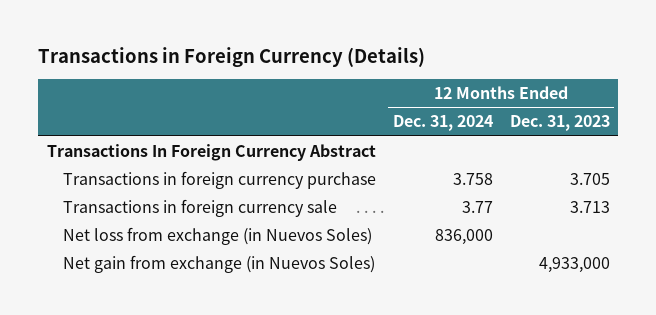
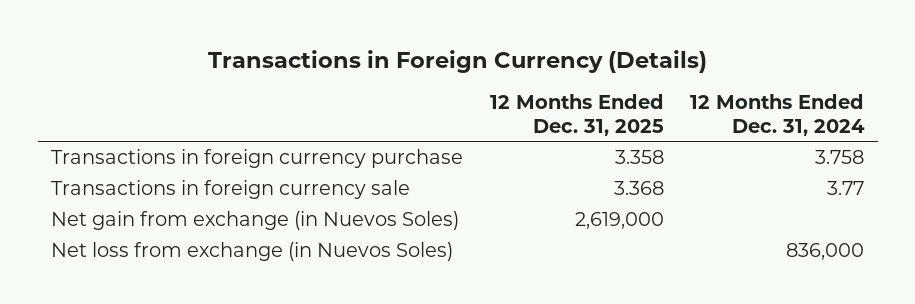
- | 12 Months Ended Dec. 31, 2024 | 12 Months Ended Dec. 31, 2023
+ | 12 Months Ended Dec. 31, 2025 | 12 Months Ended Dec. 31, 2024
- Transactions In Foreign Currency Abstract
moved down: Net loss from exchange (in Nuevos Soles) | | 836,000

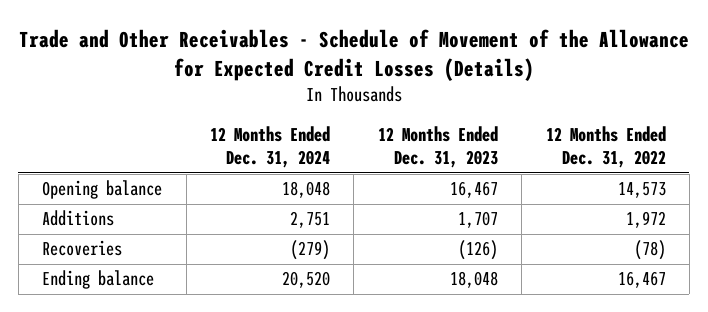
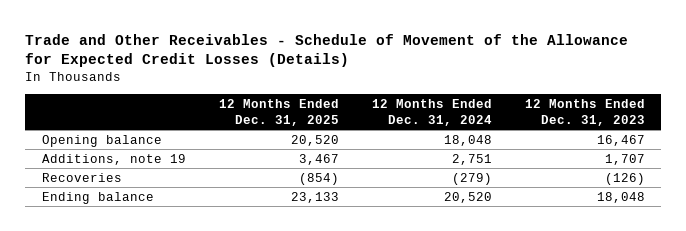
- | 12 Months Ended Dec. 31, 2024 | 12 Months Ended Dec. 31, 2023 | 12 Months Ended Dec. 31, 2022
+ | 12 Months Ended Dec. 31, 2025 | 12 Months Ended Dec. 31, 2024 | 12 Months Ended Dec. 31, 2023
- Additions | 2,751 | 1,707 | 1,972
+ Additions, note 19 | 3,467 | 2,751 | 1,707

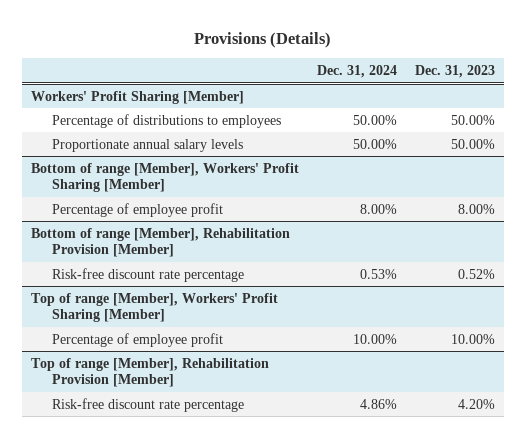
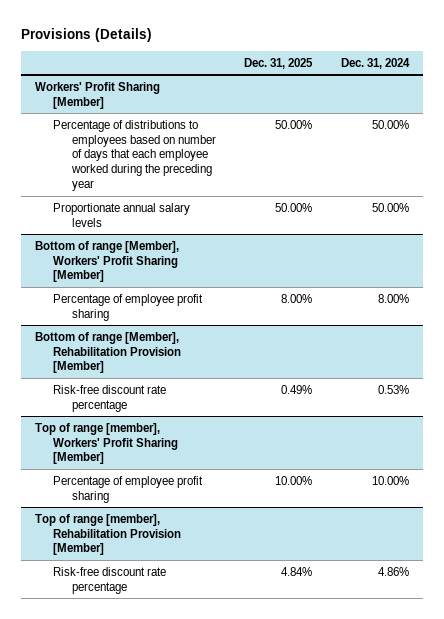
- | Dec. 31, 2024 | Dec. 31, 2023
+ | Dec. 31, 2025 | Dec. 31, 2024
@ Workers' Profit Sharing [Member]
- Percentage of distributions to employees | 50.00% | 50.00%
+ Percentage of distributions to employees based on number of days that each employee worked during the preceding year | 50.00% | 50.00%
@ Bottom of range [Member], Workers' Profit Sharing [Member]
- Percentage of employee profit | 8.00% | 8.00%
+ Percentage of employee profit sharing | 8.00% | 8.00%
- Top of range [Member], Workers' Profit Sharing [Member]
- Percentage of employee profit | 10.00% | 10.00%
- Top of range [Member], Rehabilitation Provision [Member]
+ Top of range [member], Workers' Profit Sharing [Member]
+ Percentage of employee profit sharing | 10.00% | 10.00%
+ Top of range [member], Rehabilitation Provision [Member]

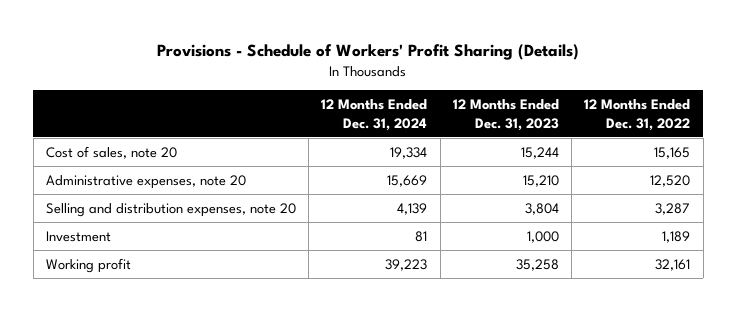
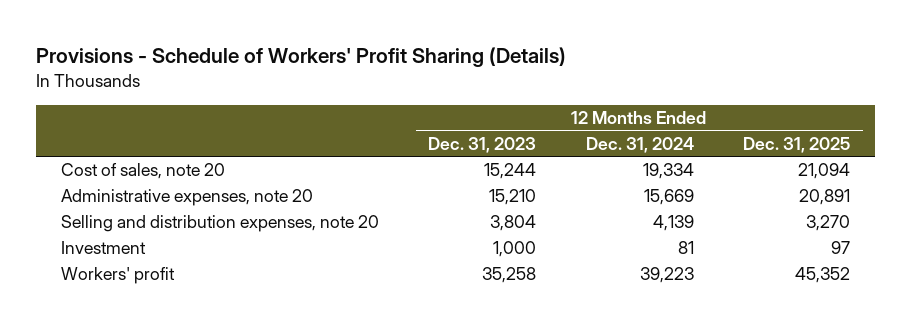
- | 12 Months Ended Dec. 31, 2024 | 12 Months Ended Dec. 31, 2023 | 12 Months Ended Dec. 31, 2022
+ | 12 Months Ended Dec. 31, 2023 | 12 Months Ended Dec. 31, 2024 | 12 Months Ended Dec. 31, 2025
- Working profit | 39,223 | 35,258 | 32,161
+ Workers' profit | 35,258 | 39,223 | 45,352

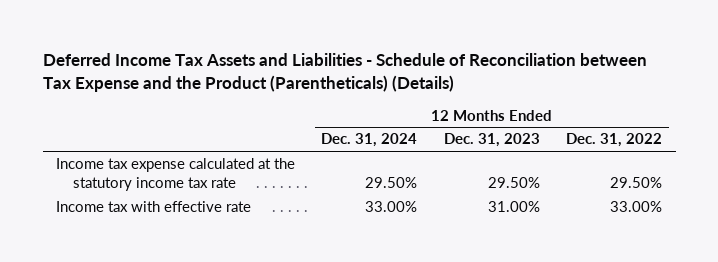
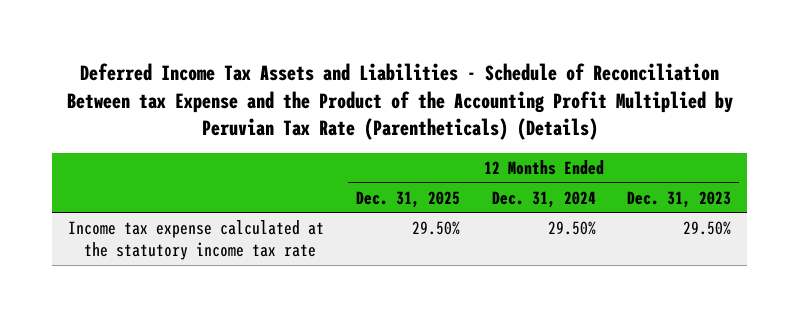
- Deferred Income Tax Assets and Liabilities - Schedule of Reconciliation between Tax Expense and the Product (Parentheticals) (Details)
+ Deferred Income Tax Assets and Liabilities - Schedule of Reconciliation Between tax Expense and the Product of the Accounting Profit Multiplied by Peruvian Tax Rate (Parentheticals) (Details)
- | 12 Months Ended Dec. 31, 2024 | 12 Months Ended Dec. 31, 2023 | 12 Months Ended Dec. 31, 2022
+ | 12 Months Ended Dec. 31, 2025 | 12 Months Ended Dec. 31, 2024 | 12 Months Ended Dec. 31, 2023
- Income tax with effective rate | 33.00% | 31.00% | 33.00%

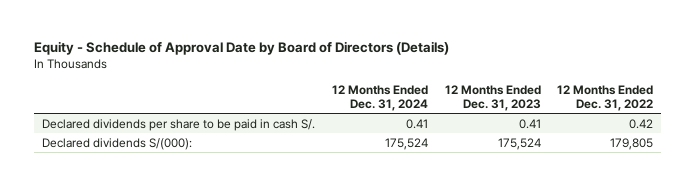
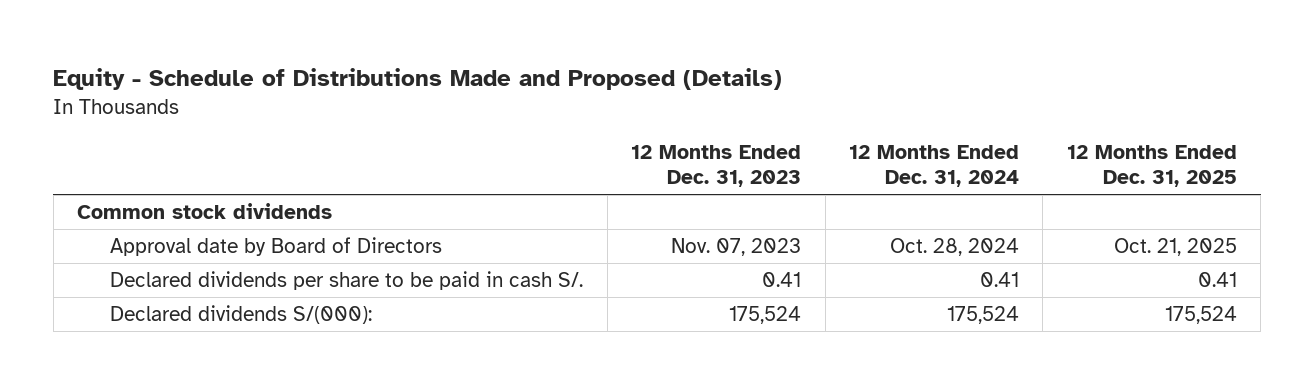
- Equity - Schedule of Approval Date by Board of Directors (Details)
+ Equity - Schedule of Distributions Made and Proposed (Details)
- | 12 Months Ended Dec. 31, 2024 | 12 Months Ended Dec. 31, 2023 | 12 Months Ended Dec. 31, 2022
+ | 12 Months Ended Dec. 31, 2023 | 12 Months Ended Dec. 31, 2024 | 12 Months Ended Dec. 31, 2025
+ Common stock dividends
+ Approval date by Board of Directors | Nov. 07, 2023 | Oct. 28, 2024 | Oct. 21, 2025

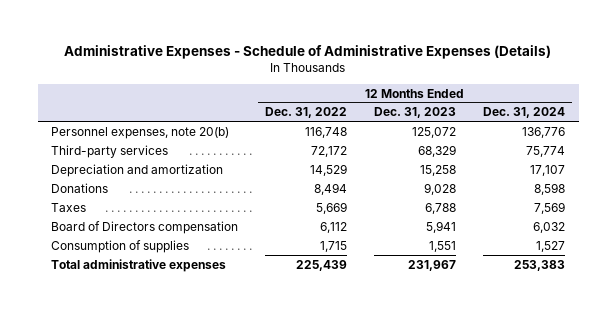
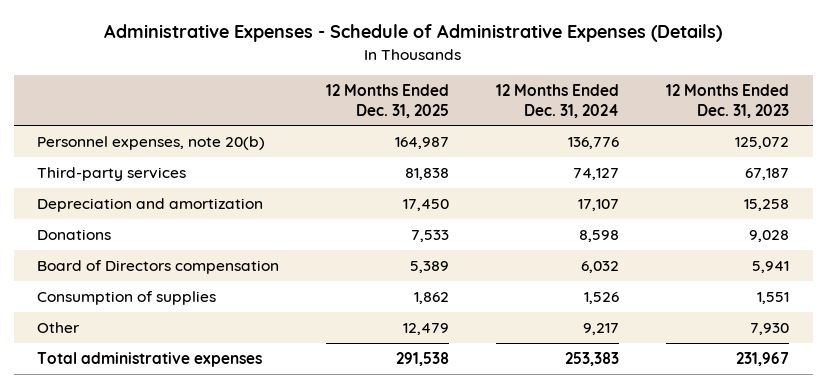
- | 12 Months Ended Dec. 31, 2022 | 12 Months Ended Dec. 31, 2023 | 12 Months Ended Dec. 31, 2024
+ | 12 Months Ended Dec. 31, 2025 | 12 Months Ended Dec. 31, 2024 | 12 Months Ended Dec. 31, 2023
- Third-party services | 72,172 | 68,329 | 75,774
+ Third-party services | 81,838 | 74,127 | 67,187
- Taxes | 5,669 | 6,788 | 7,569
- Consumption of supplies | 1,715 | 1,551 | 1,527
+ Consumption of supplies | 1,862 | 1,526 | 1,551
+ Other | 12,479 | 9,217 | 7,930

